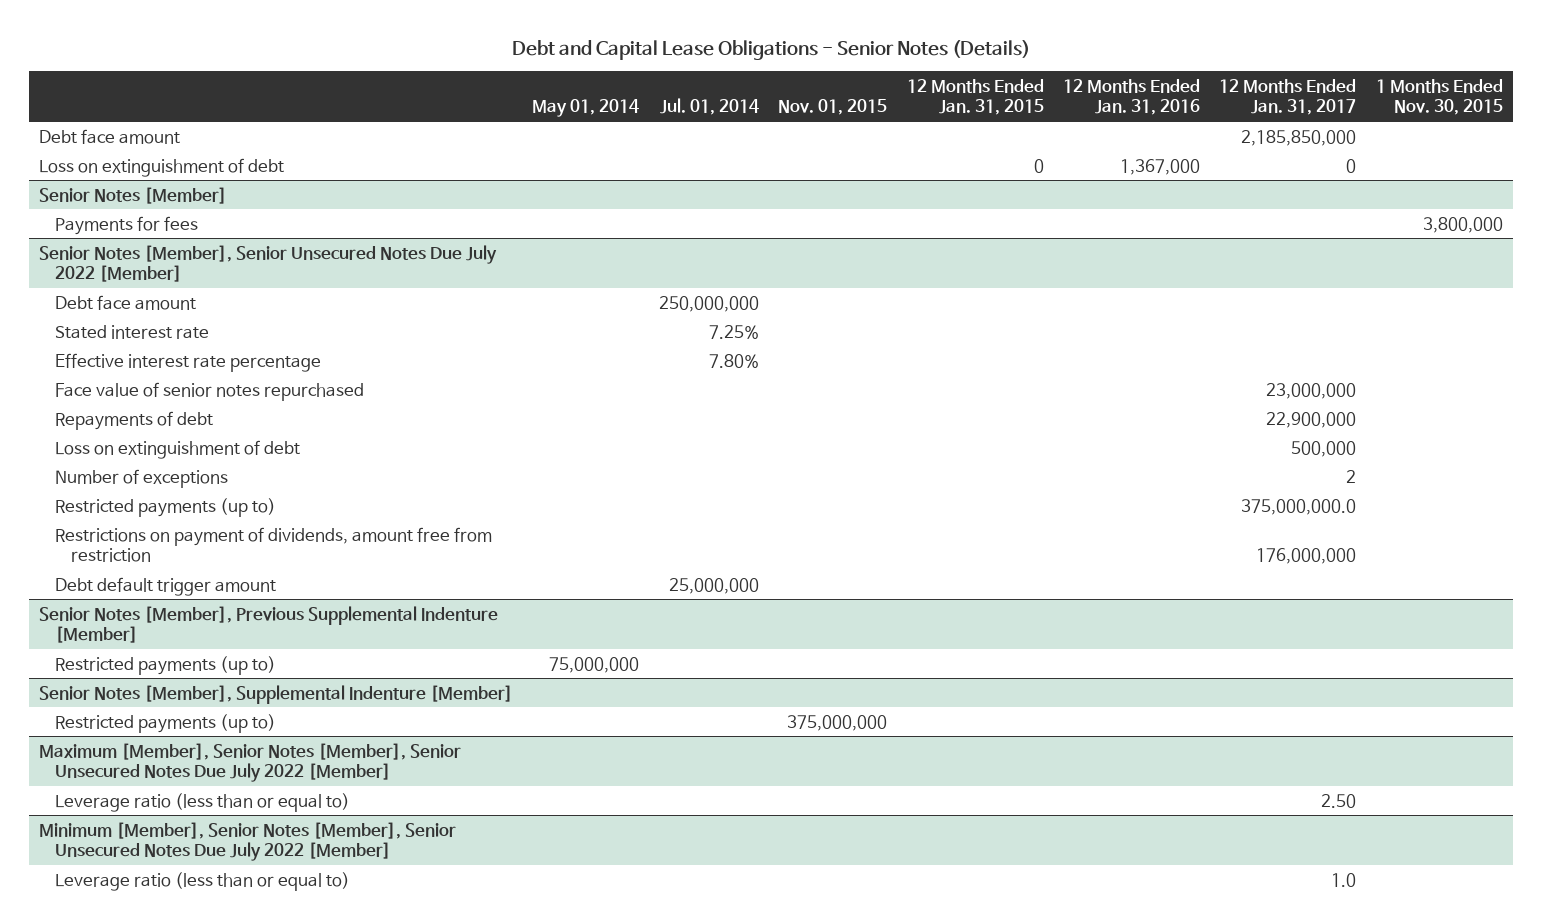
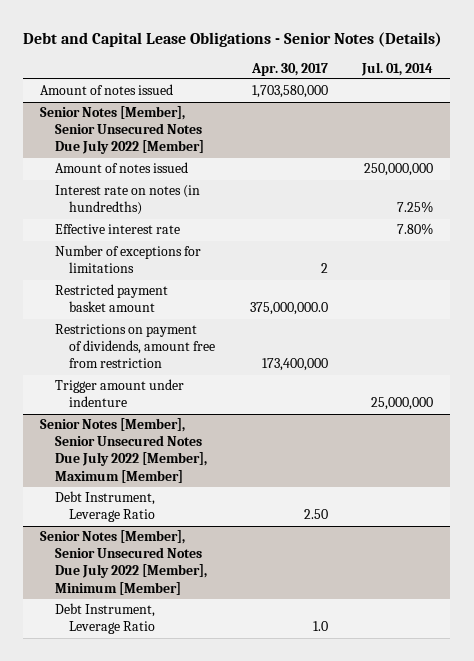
- | May 01, 2014 | Jul. 01, 2014 | Nov. 01, 2015 | 12 Months Ended Jan. 31, 2015 | 12 Months Ended Jan. 31, 2016 | 12 Months Ended Jan. 31, 2017 | 1 Months Ended Nov. 30, 2015
+ | Apr. 30, 2017 | Jul. 01, 2014
- Debt face amount | | | | | | 2,185,850,000 |
- Loss on extinguishment of debt | | | | 0 | 1,367,000 | 0 |
- Senior Notes [Member]
- Payments for fees | | | | | | | 3,800,000
+ Amount of notes issued | 1,703,580,000 |
@ Senior Notes [Member], Senior Unsecured Notes Due July 2022 [Member]
- Debt face amount | | 250,000,000 | | | | |
- Stated interest rate | | 7.25% | | | | |
- Effective interest rate percentage | | 7.80% | | | | |
- Face value of senior notes repurchased | | | | | | 23,000,000 |
- Repayments of debt | | | | | | 22,900,000 |
- Loss on extinguishment of debt | | | | | | 500,000 |
- Number of exceptions | | | | | | 2 |
- Restricted payments (up to) | | | | | | 375,000,000.0 |
+ Amount of notes issued | | 250,000,000
+ Interest rate on notes (in hundredths) | | 7.25%
+ Effective interest rate | | 7.80%
+ Number of exceptions for limitations | 2 |
+ Restricted payment basket amount | 375,000,000.0 |
- Debt default trigger amount | | 25,000,000 | | | | |
- Senior Notes [Member], Previous Supplemental Indenture [Member]
- Restricted payments (up to) | 75,000,000 | | | | | |
- Senior Notes [Member], Supplemental Indenture [Member]
- Restricted payments (up to) | | | 375,000,000 | | | |
- Maximum [Member], Senior Notes [Member], Senior Unsecured Notes Due July 2022 [Member]
- Leverage ratio (less than or equal to) | | | | | | 2.50 |
- Minimum [Member], Senior Notes [Member], Senior Unsecured Notes Due July 2022 [Member]
- Leverage ratio (less than or equal to) | | | | | | 1.0 |
@ Senior Notes [Member], Senior Unsecured Notes Due July 2022 [Member]
+ Trigger amount under indenture | | 25,000,000
+ Senior Notes [Member], Senior Unsecured Notes Due July 2022 [Member], Maximum [Member]
+ Debt Instrument, Leverage Ratio | 2.50 |
+ Senior Notes [Member], Senior Unsecured Notes Due July 2022 [Member], Minimum [Member]
+ Debt Instrument, Leverage Ratio | 1.0 |

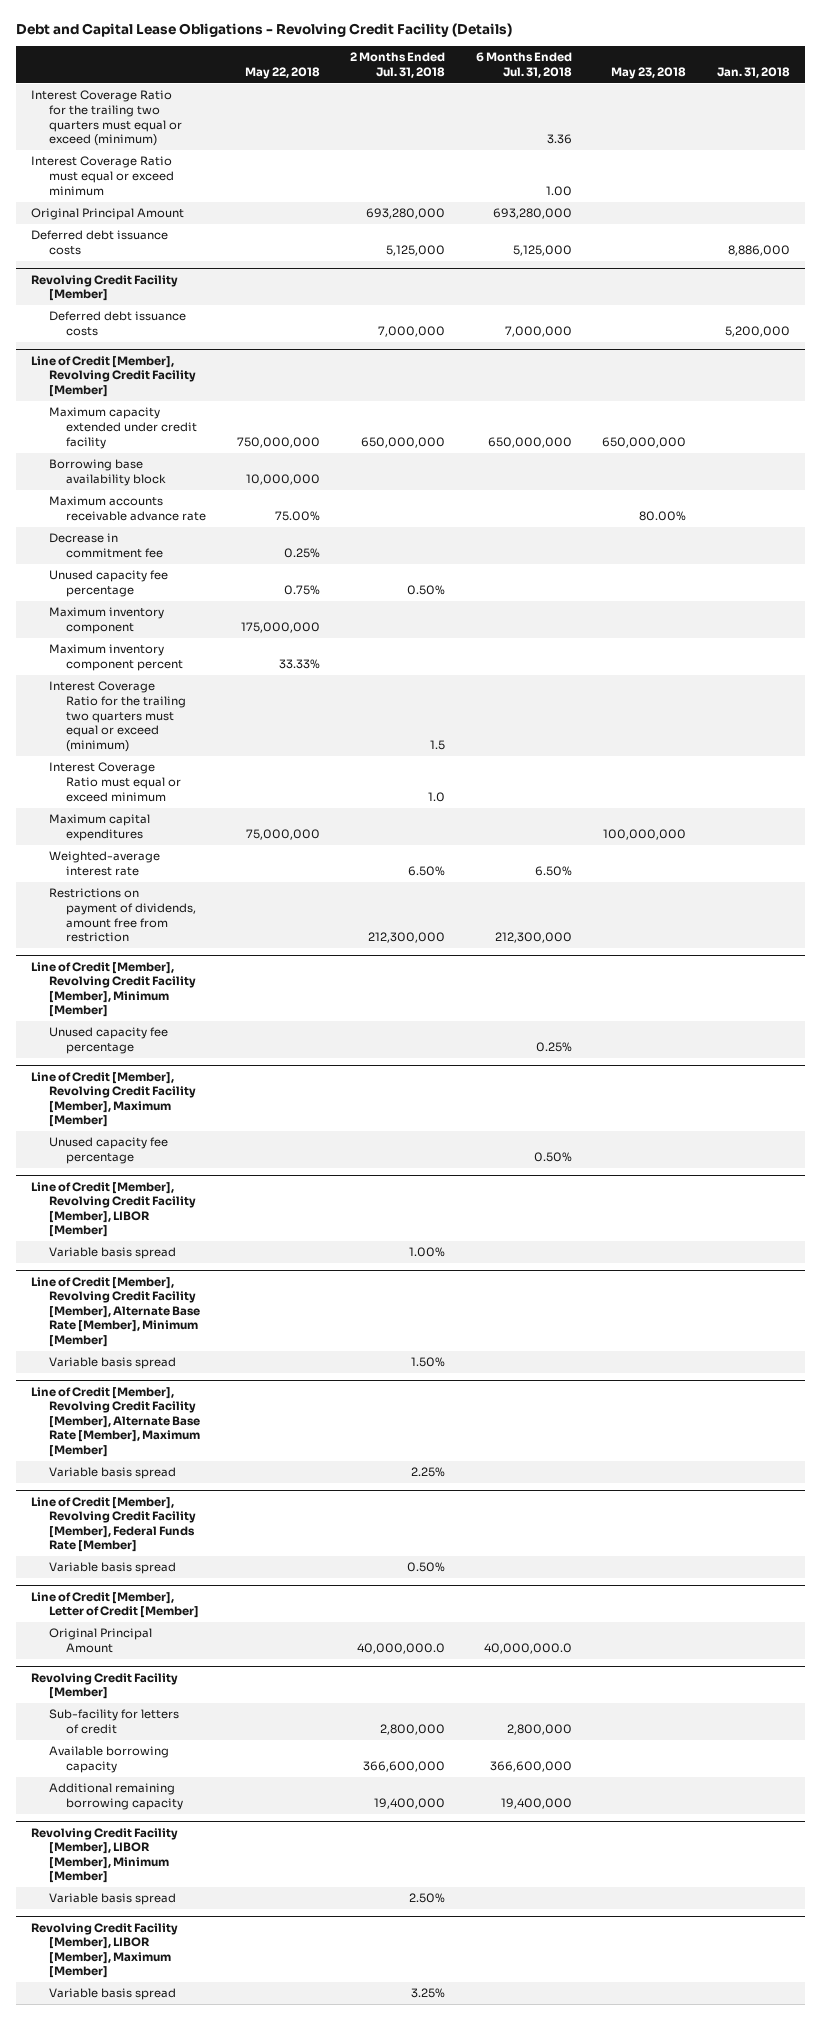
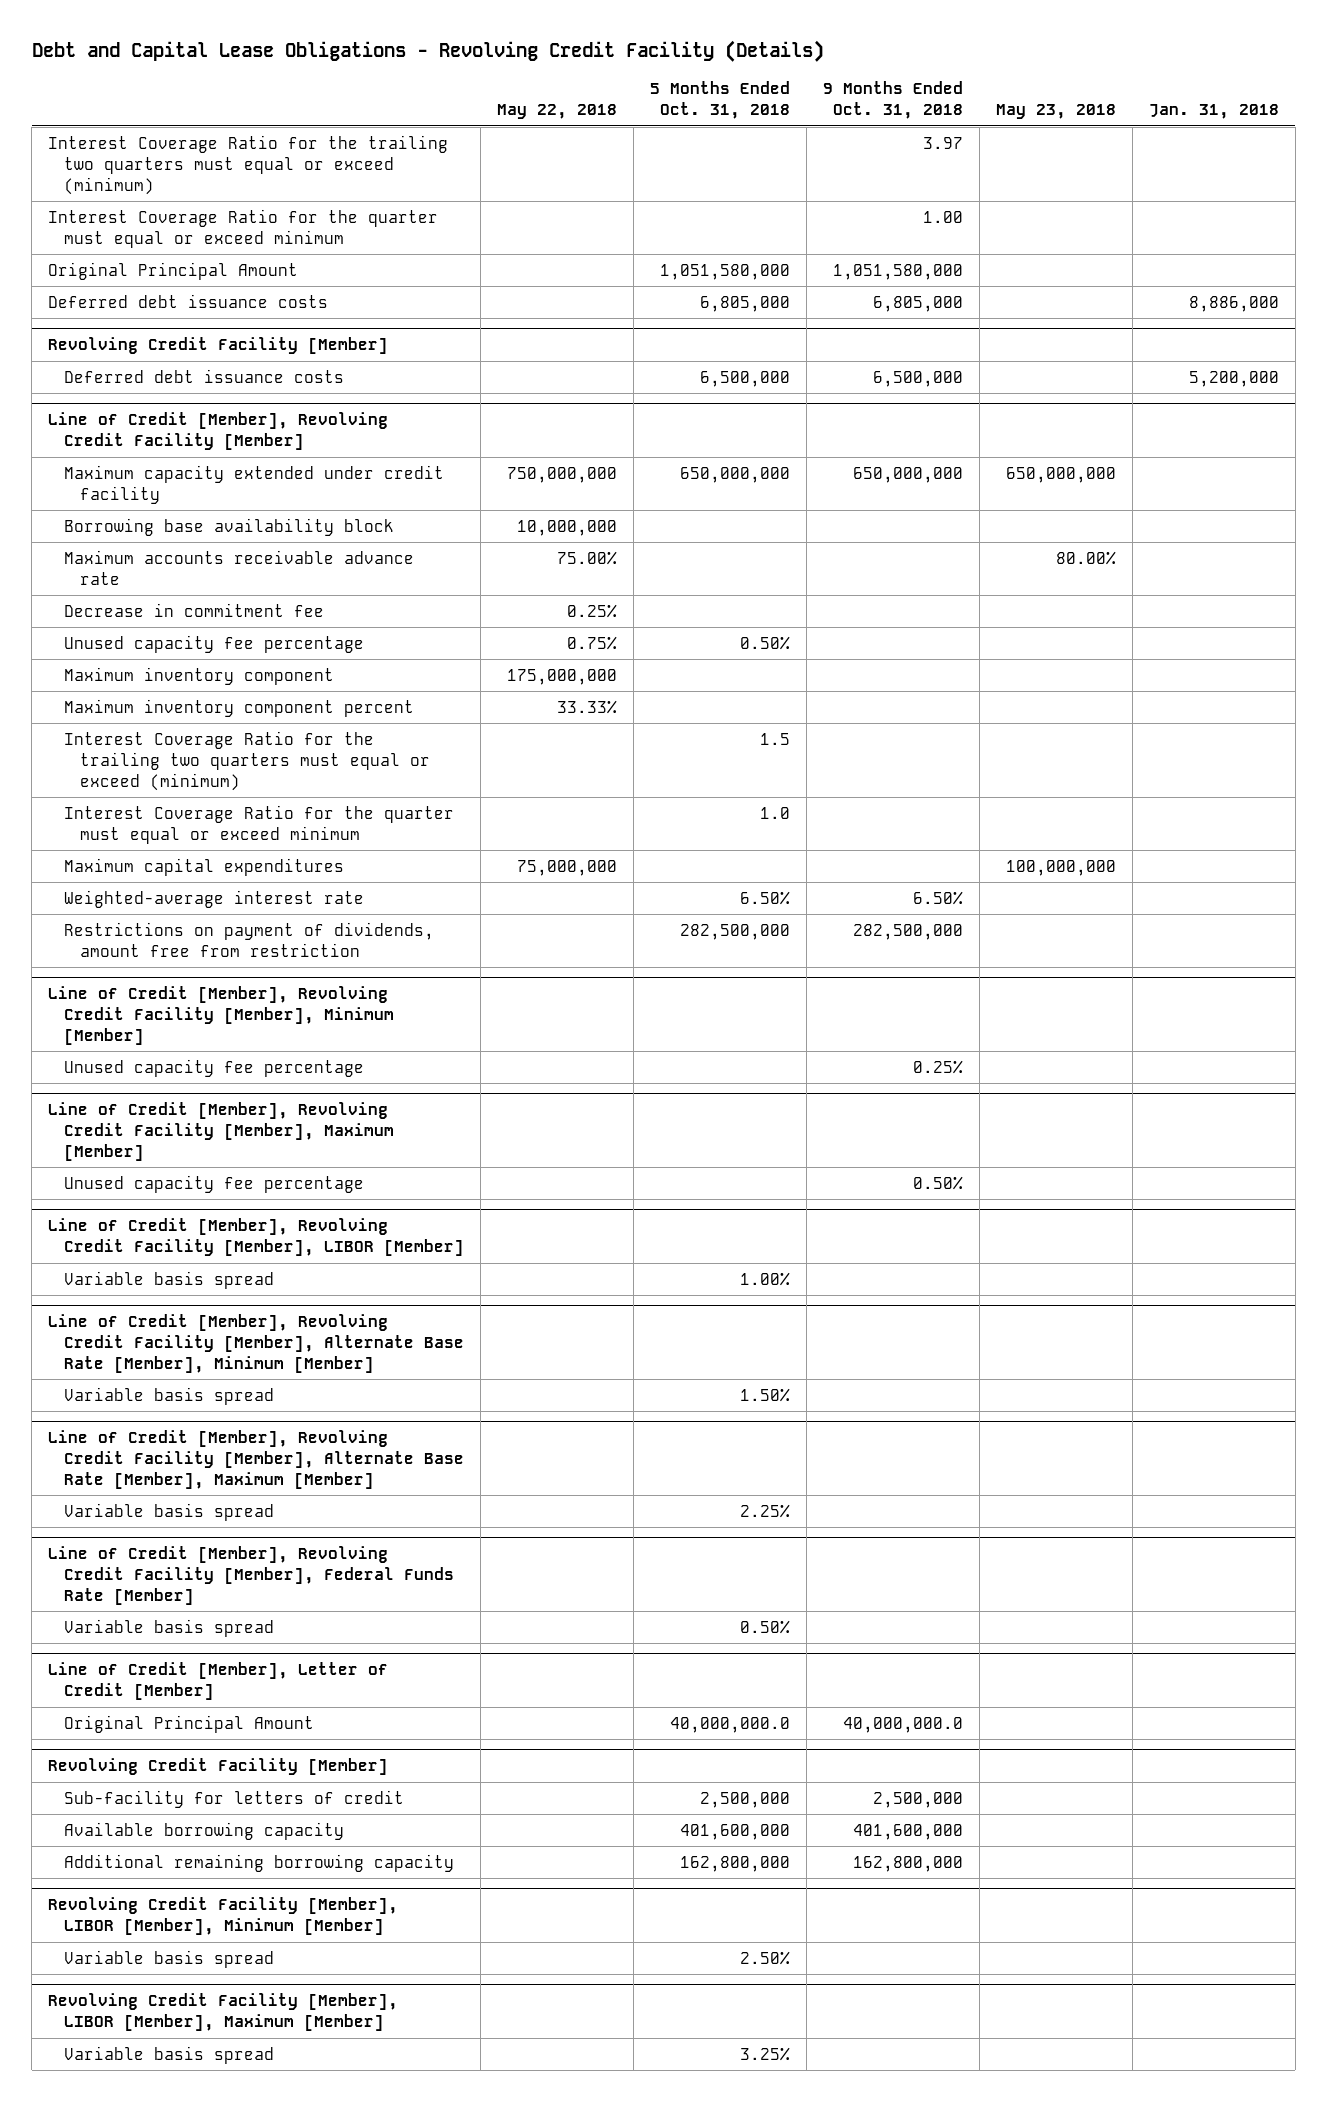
- | May 22, 2018 | 2 Months Ended Jul. 31, 2018 | 6 Months Ended Jul. 31, 2018 | May 23, 2018 | Jan. 31, 2018
+ | May 22, 2018 | 5 Months Ended Oct. 31, 2018 | 9 Months Ended Oct. 31, 2018 | May 23, 2018 | Jan. 31, 2018
- Interest Coverage Ratio must equal or exceed minimum | | | 1.00 | |
+ Interest Coverage Ratio for the quarter must equal or exceed minimum | | | 1.00 | |
@ Line of Credit [Member], Revolving Credit Facility [Member]
- Interest Coverage Ratio must equal or exceed minimum | | 1.0 | | |
+ Interest Coverage Ratio for the quarter must equal or exceed minimum | | 1.0 | | |

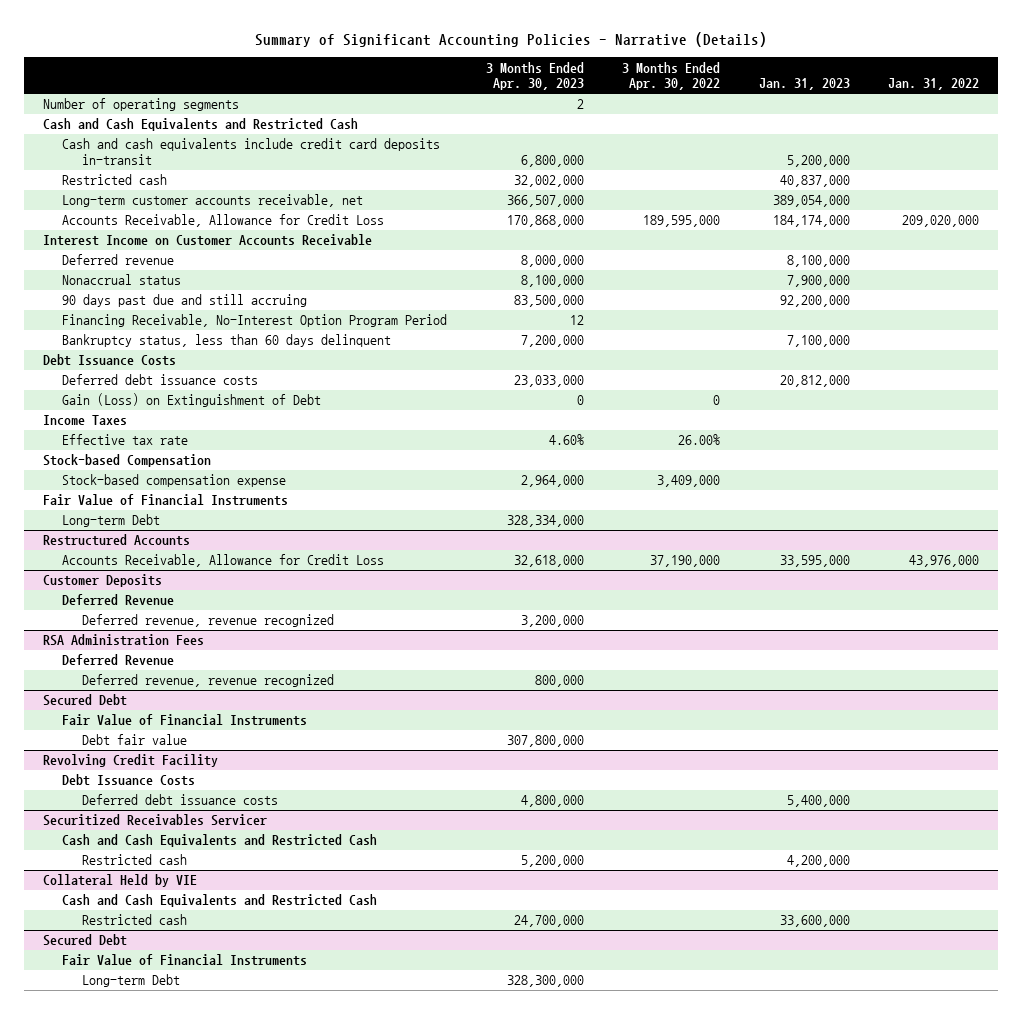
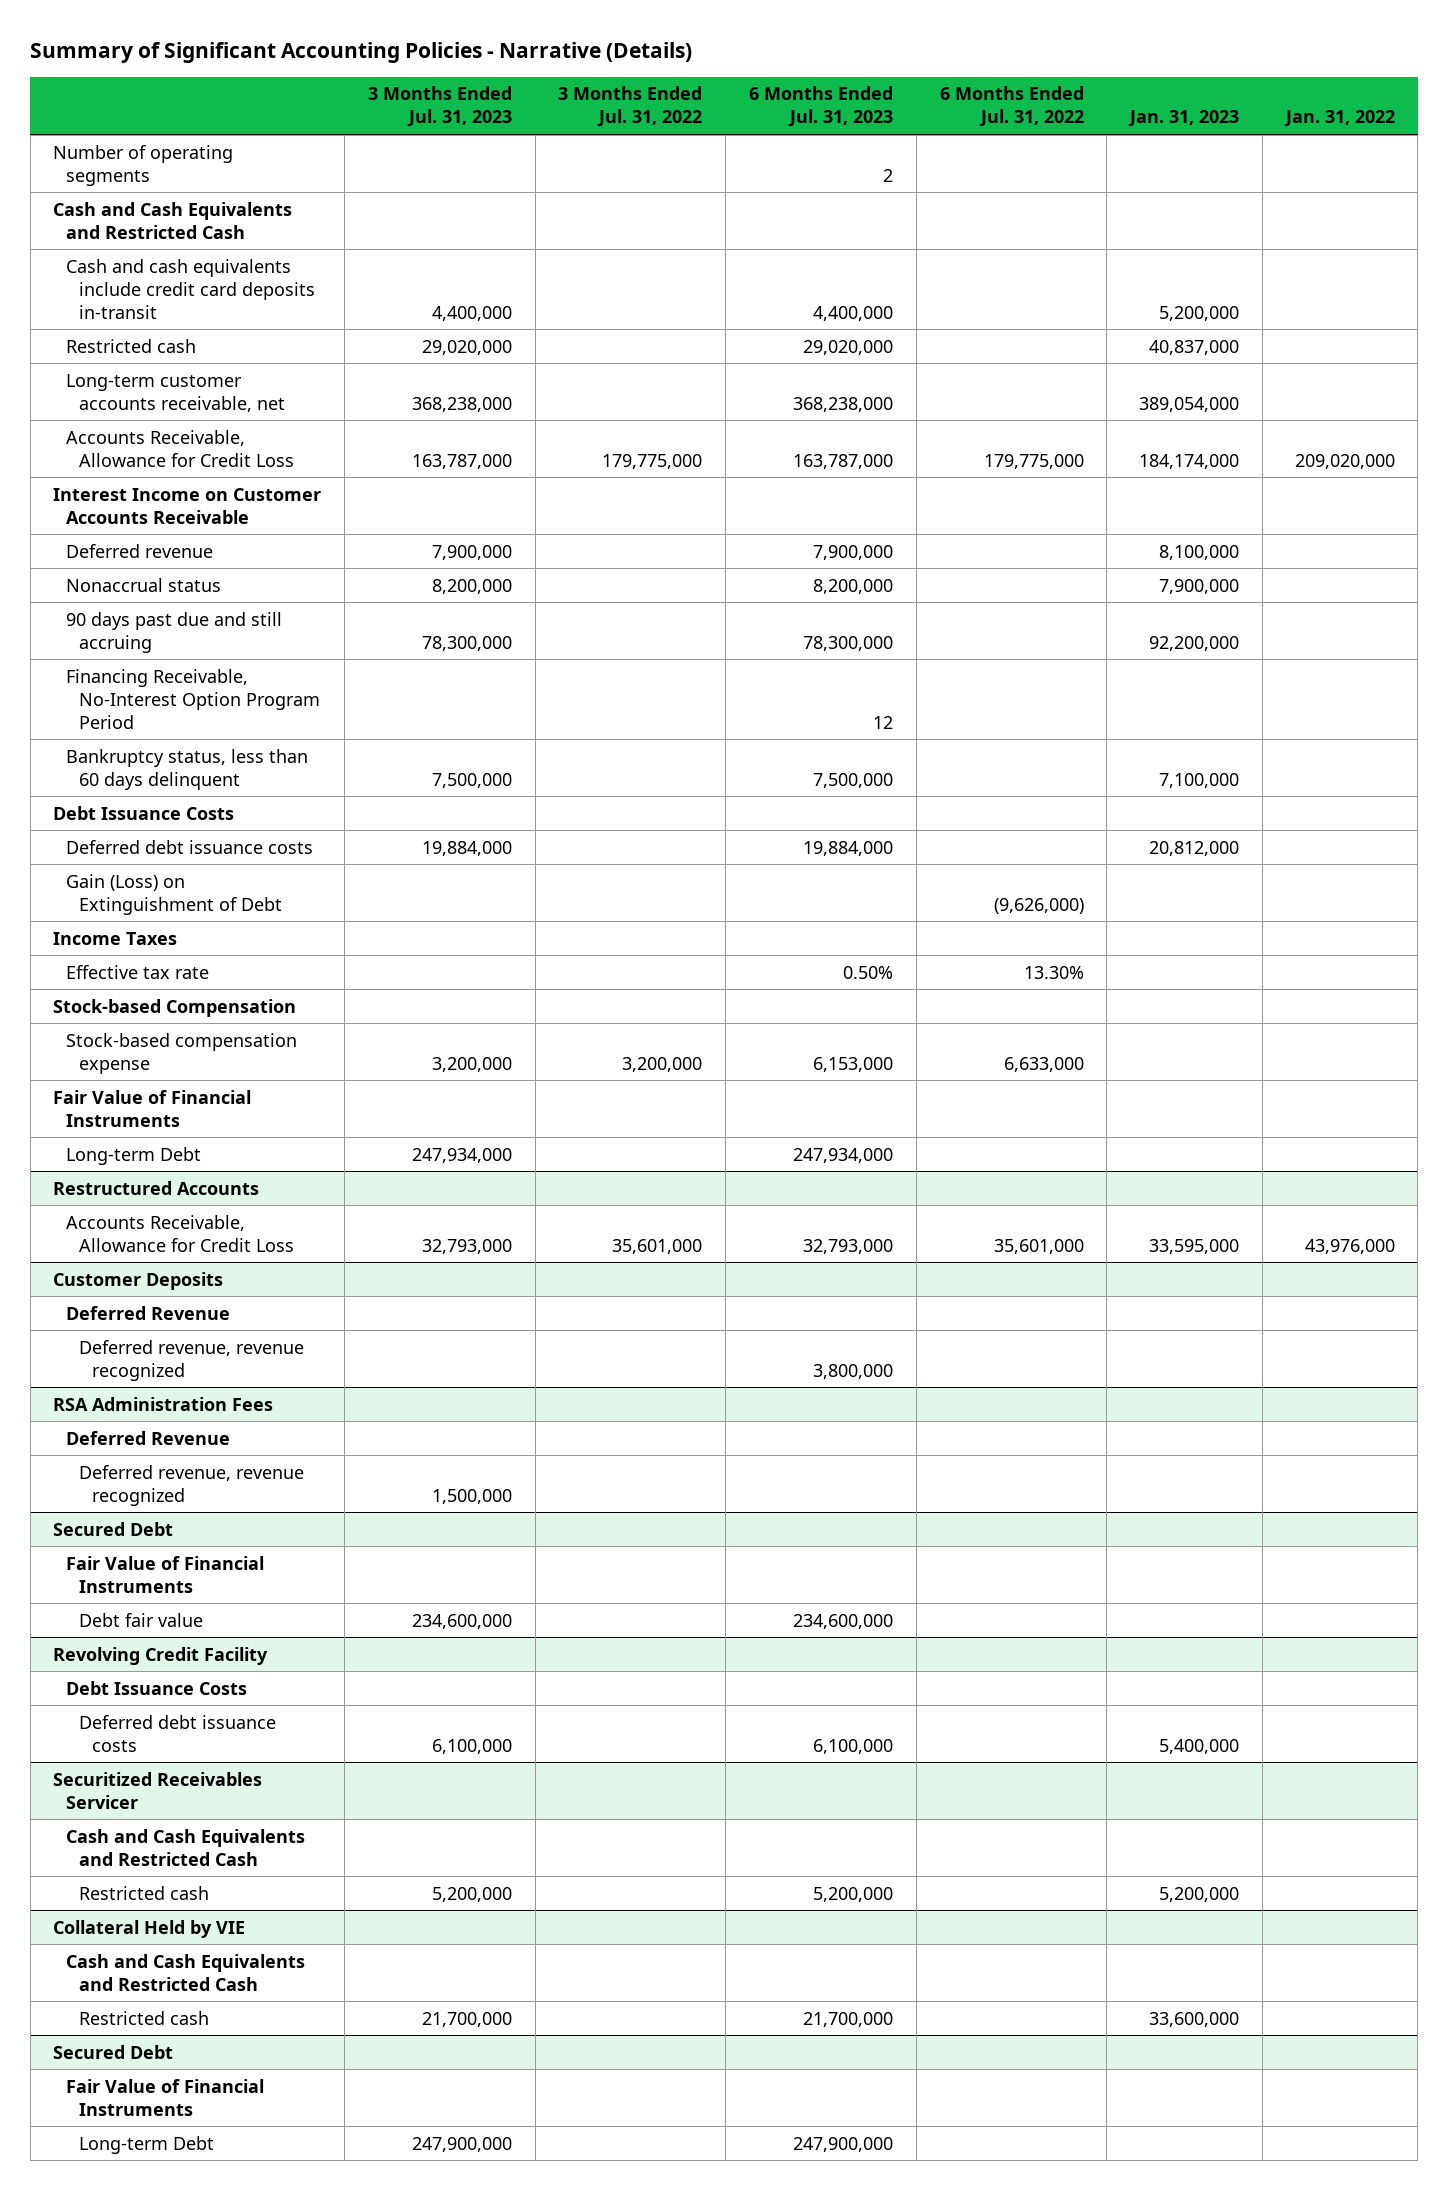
- | 3 Months Ended Apr. 30, 2023 | 3 Months Ended Apr. 30, 2022 | Jan. 31, 2023 | Jan. 31, 2022
+ | 3 Months Ended Jul. 31, 2023 | 3 Months Ended Jul. 31, 2022 | 6 Months Ended Jul. 31, 2023 | 6 Months Ended Jul. 31, 2022 | Jan. 31, 2023 | Jan. 31, 2022
@ Securitized Receivables Servicer
- Restricted cash | 5,200,000 | | 4,200,000 |
+ Restricted cash | 5,200,000 | | 5,200,000 | | 5,200,000 |

